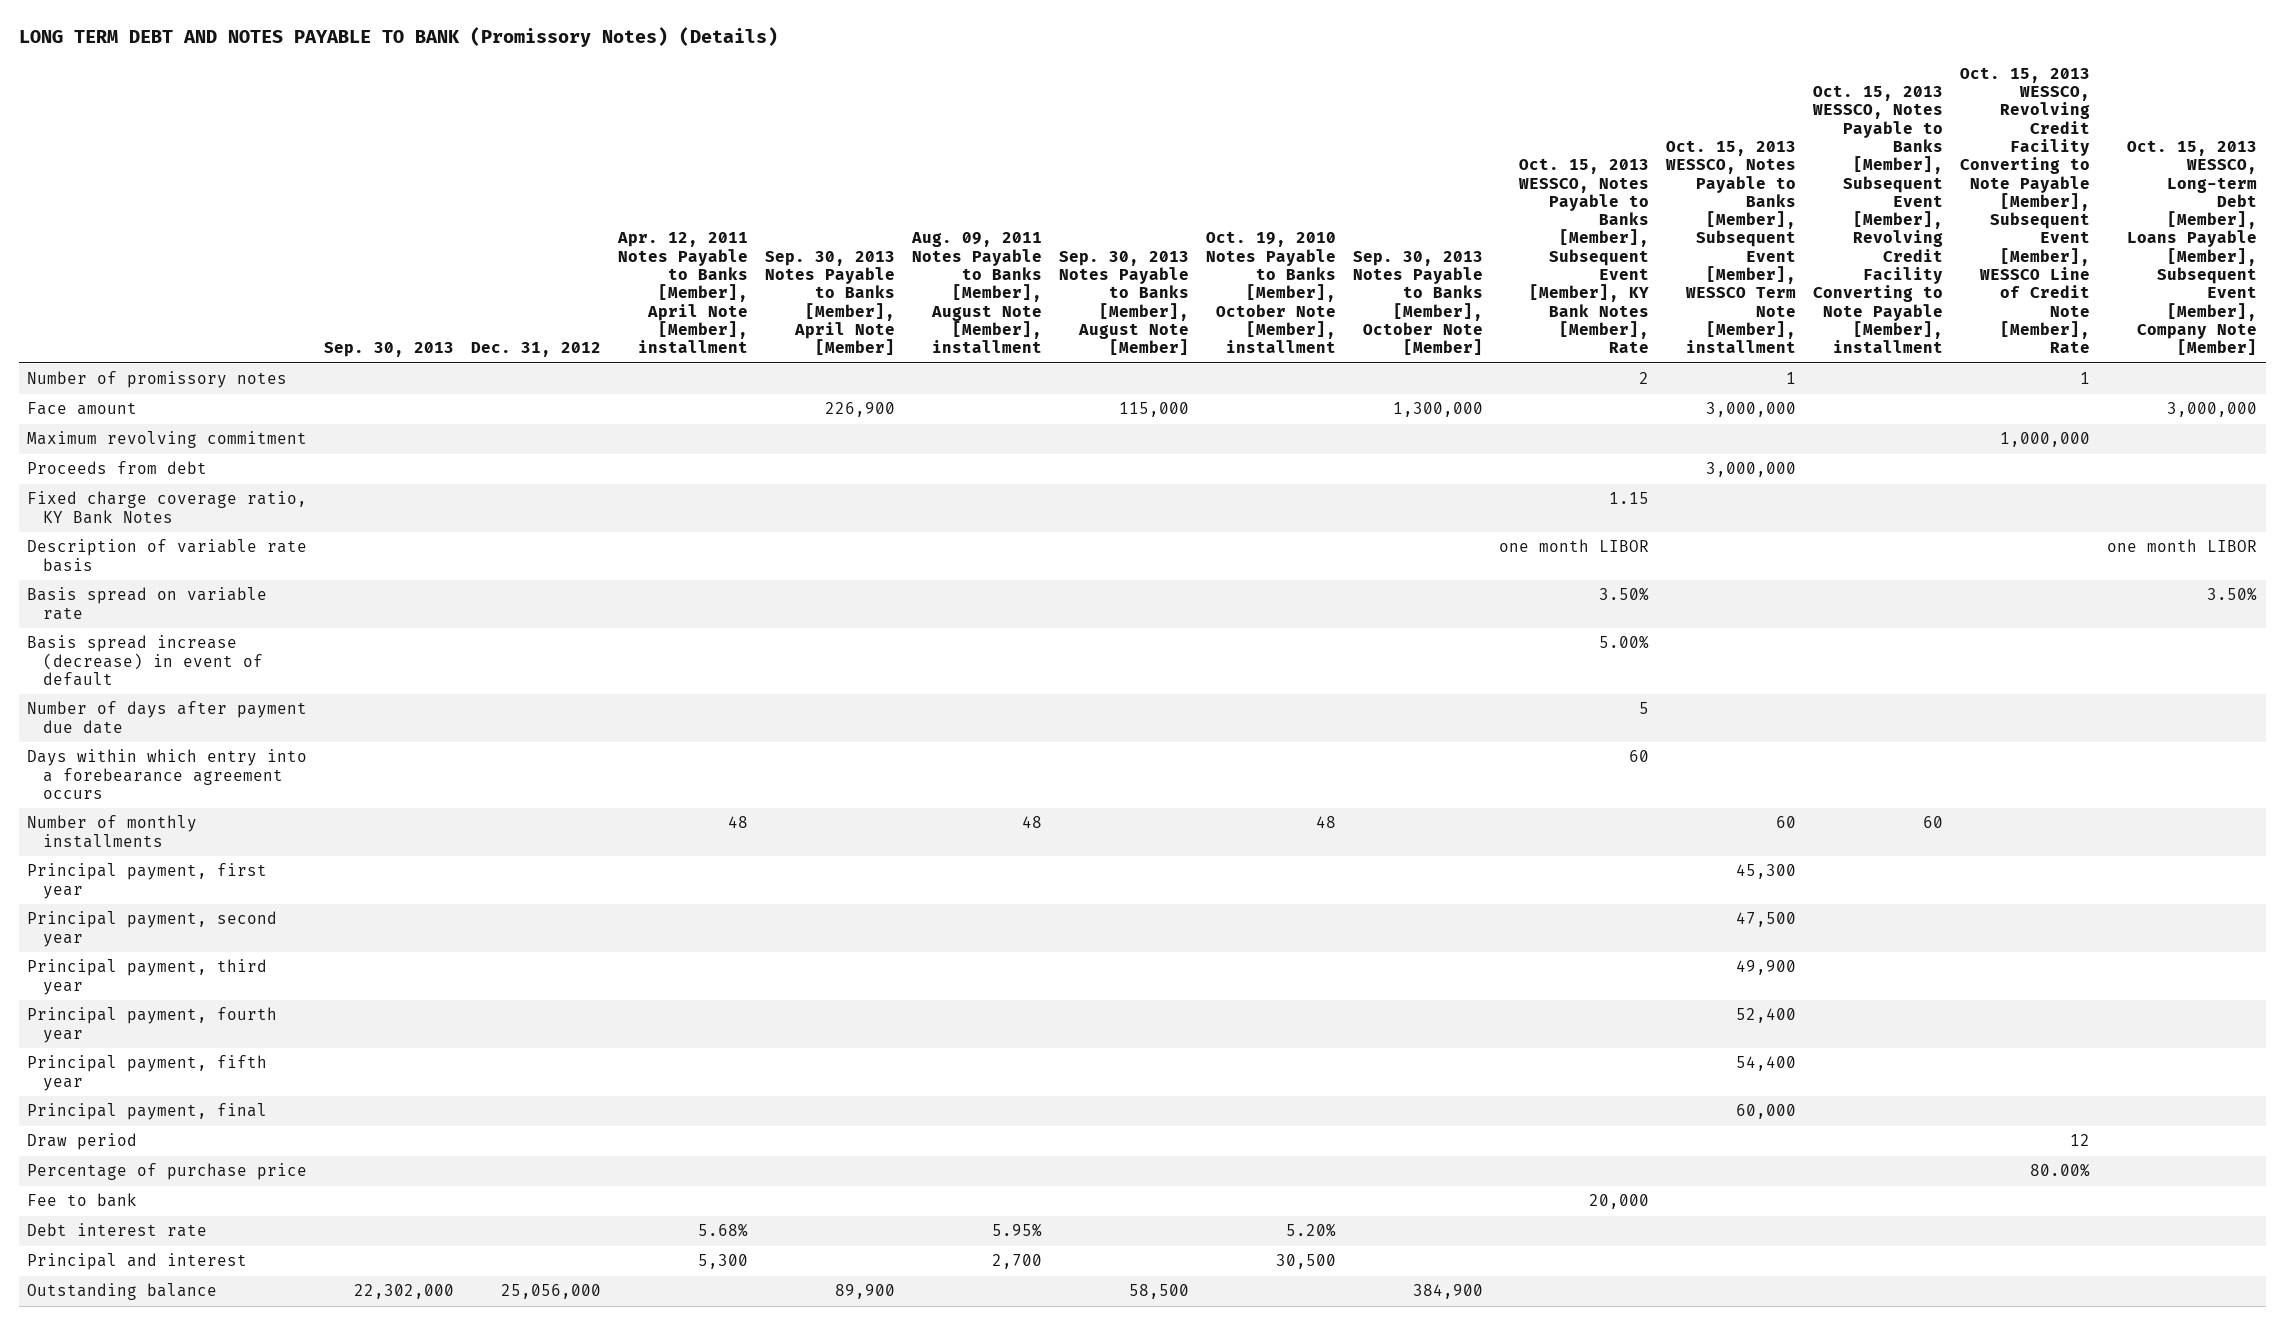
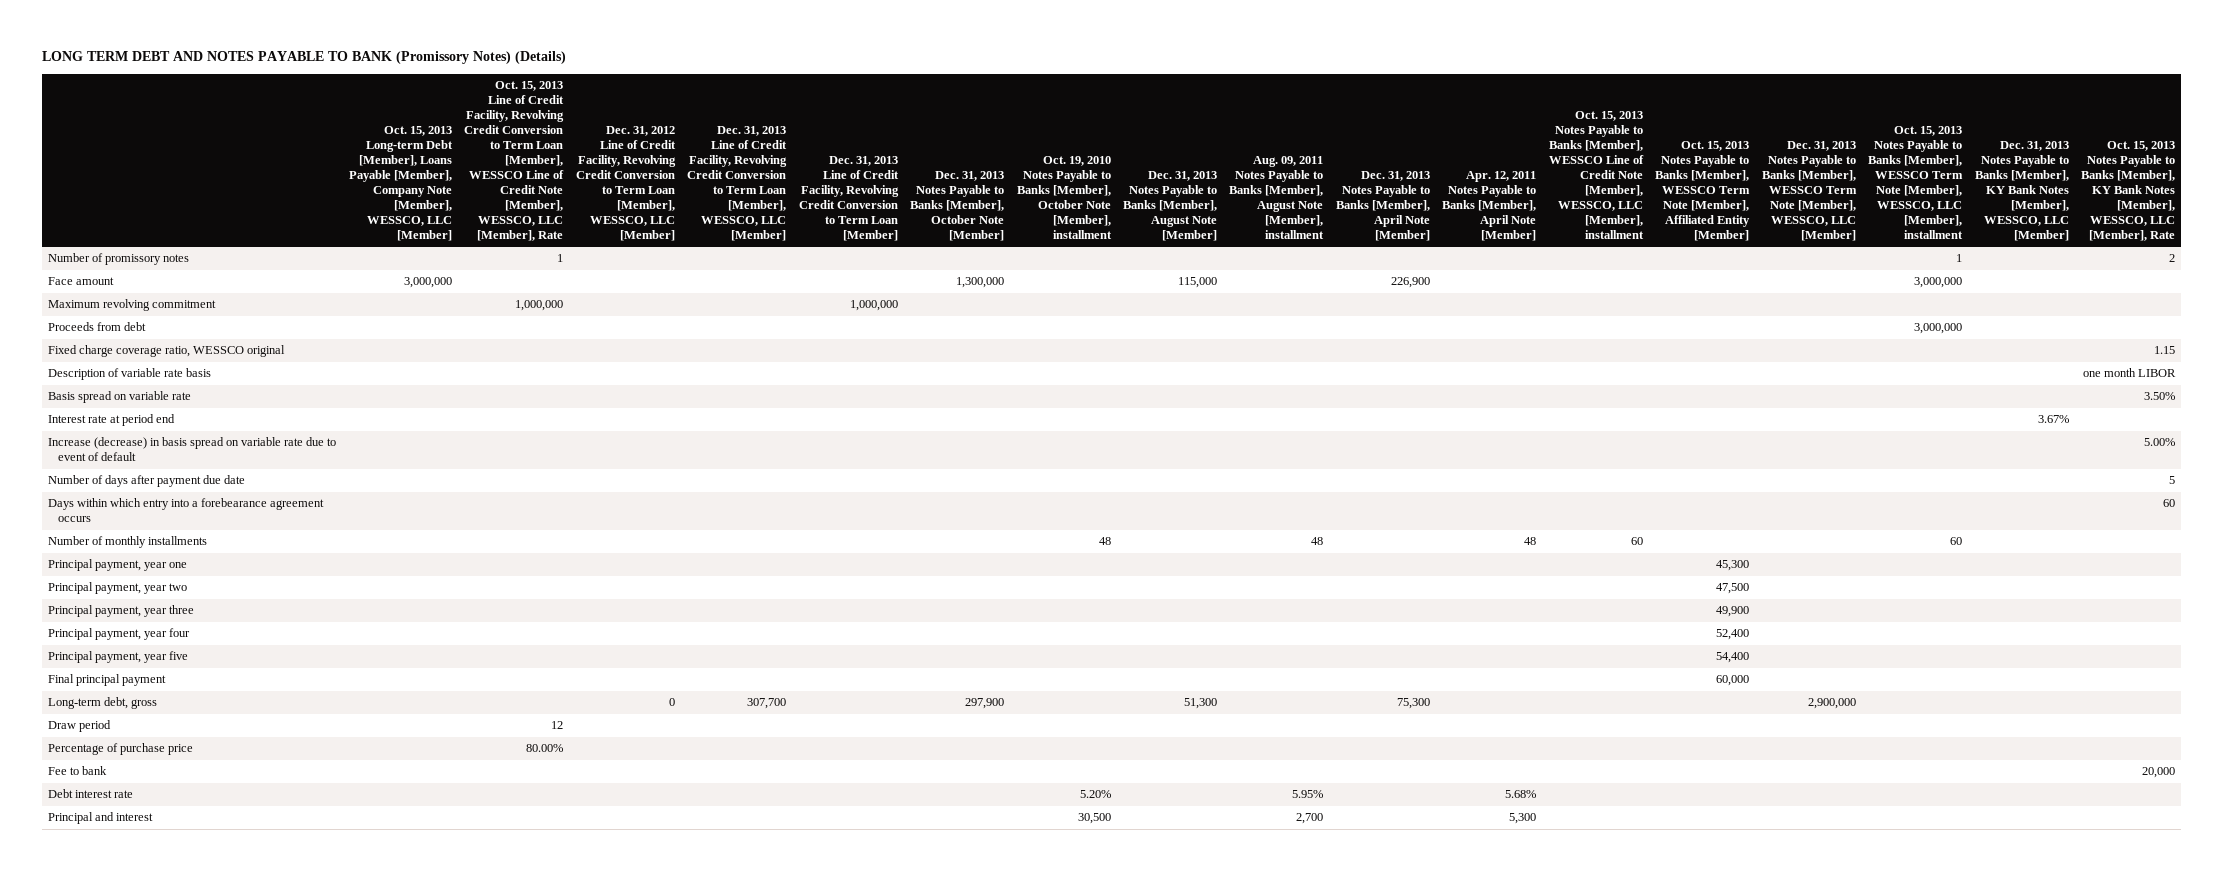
- | Sep. 30, 2013 | Dec. 31, 2012 | Apr. 12, 2011 Notes Payable to Banks [Member], April Note [Member], installment | Sep. 30, 2013 Notes Payable to Banks [Member], April Note [Member] | Aug. 09, 2011 Notes Payable to Banks [Member], August Note [Member], installment | Sep. 30, 2013 Notes Payable to Banks [Member], August Note [Member] | Oct. 19, 2010 Notes Payable to Banks [Member], October Note [Member], installment | Sep. 30, 2013 Notes Payable to Banks [Member], October Note [Member] | Oct. 15, 2013 WESSCO, Notes Payable to Banks [Member], Subsequent Event [Member], KY Bank Notes [Member], Rate | Oct. 15, 2013 WESSCO, Notes Payable to Banks [Member], Subsequent Event [Member], WESSCO Term Note [Member], installment | Oct. 15, 2013 WESSCO, Notes Payable to Banks [Member], Subsequent Event [Member], Revolving Credit Facility Converting to Note Payable [Member], installment | Oct. 15, 2013 WESSCO, Revolving Credit Facility Converting to Note Payable [Member], Subsequent Event [Member], WESSCO Line of Credit Note [Member], Rate | Oct. 15, 2013 WESSCO, Long-term Debt [Member], Loans Payable [Member], Subsequent Event [Member], Company Note [Member]
+ | Oct. 15, 2013 Long-term Debt [Member], Loans Payable [Member], Company Note [Member], WESSCO, LLC [Member] | Oct. 15, 2013 Line of Credit Facility, Revolving Credit Conversion to Term Loan [Member], WESSCO Line of Credit Note [Member], WESSCO, LLC [Member], Rate | Dec. 31, 2012 Line of Credit Facility, Revolving Credit Conversion to Term Loan [Member], WESSCO, LLC [Member] | Dec. 31, 2013 Line of Credit Facility, Revolving Credit Conversion to Term Loan [Member], WESSCO, LLC [Member] | Dec. 31, 2013 Line of Credit Facility, Revolving Credit Conversion to Term Loan [Member] | Dec. 31, 2013 Notes Payable to Banks [Member], October Note [Member] | Oct. 19, 2010 Notes Payable to Banks [Member], October Note [Member], installment | Dec. 31, 2013 Notes Payable to Banks [Member], August Note [Member] | Aug. 09, 2011 Notes Payable to Banks [Member], August Note [Member], installment | Dec. 31, 2013 Notes Payable to Banks [Member], April Note [Member] | Apr. 12, 2011 Notes Payable to Banks [Member], April Note [Member] | Oct. 15, 2013 Notes Payable to Banks [Member], WESSCO Line of Credit Note [Member], WESSCO, LLC [Member], installment | Oct. 15, 2013 Notes Payable to Banks [Member], WESSCO Term Note [Member], Affiliated Entity [Member] | Dec. 31, 2013 Notes Payable to Banks [Member], WESSCO Term Note [Member], WESSCO, LLC [Member] | Oct. 15, 2013 Notes Payable to Banks [Member], WESSCO Term Note [Member], WESSCO, LLC [Member], installment | Dec. 31, 2013 Notes Payable to Banks [Member], KY Bank Notes [Member], WESSCO, LLC [Member] | Oct. 15, 2013 Notes Payable to Banks [Member], KY Bank Notes [Member], WESSCO, LLC [Member], Rate
- Fixed charge coverage ratio, KY Bank Notes | | | | | | | | | 1.15 | | | |
+ Fixed charge coverage ratio, WESSCO original | | | | | | | | | | | | | | | | | 1.15
- Basis spread increase (decrease) in event of default | | | | | | | | | 5.00% | | | |
+ Interest rate at period end | | | | | | | | | | | | | | | | 3.67% |
+ Increase (decrease) in basis spread on variable rate due to event of default | | | | | | | | | | | | | | | | | 5.00%
- Principal payment, first year | | | | | | | | | | 45,300 | | |
- Principal payment, second year | | | | | | | | | | 47,500 | | |
- Principal payment, third year | | | | | | | | | | 49,900 | | |
- Principal payment, fourth year | | | | | | | | | | 52,400 | | |
- Principal payment, fifth year | | | | | | | | | | 54,400 | | |
- Principal payment, final | | | | | | | | | | 60,000 | | |
+ Principal payment, year one | | | | | | | | | | | | | 45,300 | | | |
+ Principal payment, year two | | | | | | | | | | | | | 47,500 | | | |
+ Principal payment, year three | | | | | | | | | | | | | 49,900 | | | |
+ Principal payment, year four | | | | | | | | | | | | | 52,400 | | | |
+ Principal payment, year five | | | | | | | | | | | | | 54,400 | | | |
+ Final principal payment | | | | | | | | | | | | | 60,000 | | | |
+ Long-term debt, gross | | | 0 | 307,700 | | 297,900 | | 51,300 | | 75,300 | | | | 2,900,000 | | |
- Outstanding balance | 22,302,000 | 25,056,000 | | 89,900 | | 58,500 | | 384,900 | | | | |

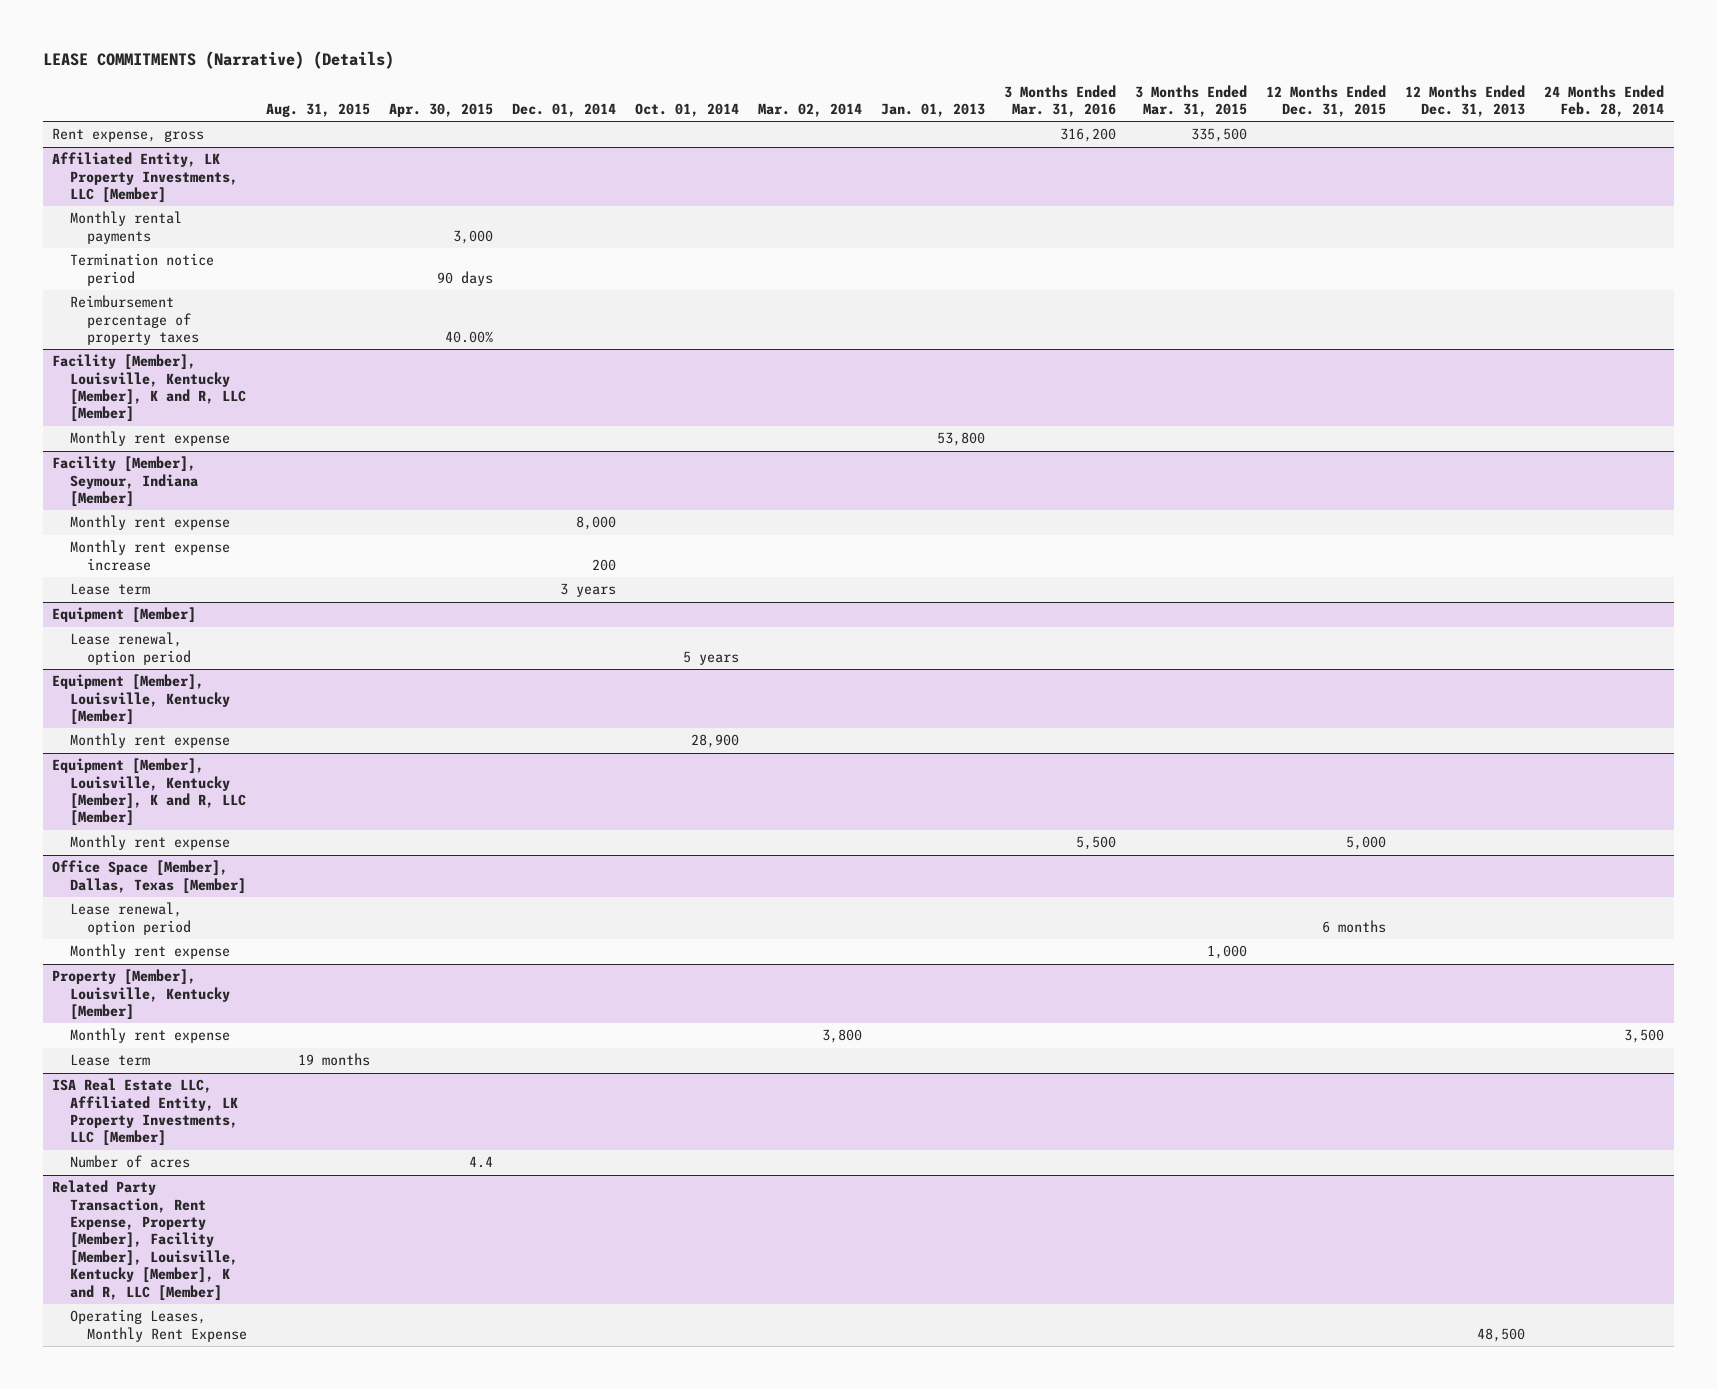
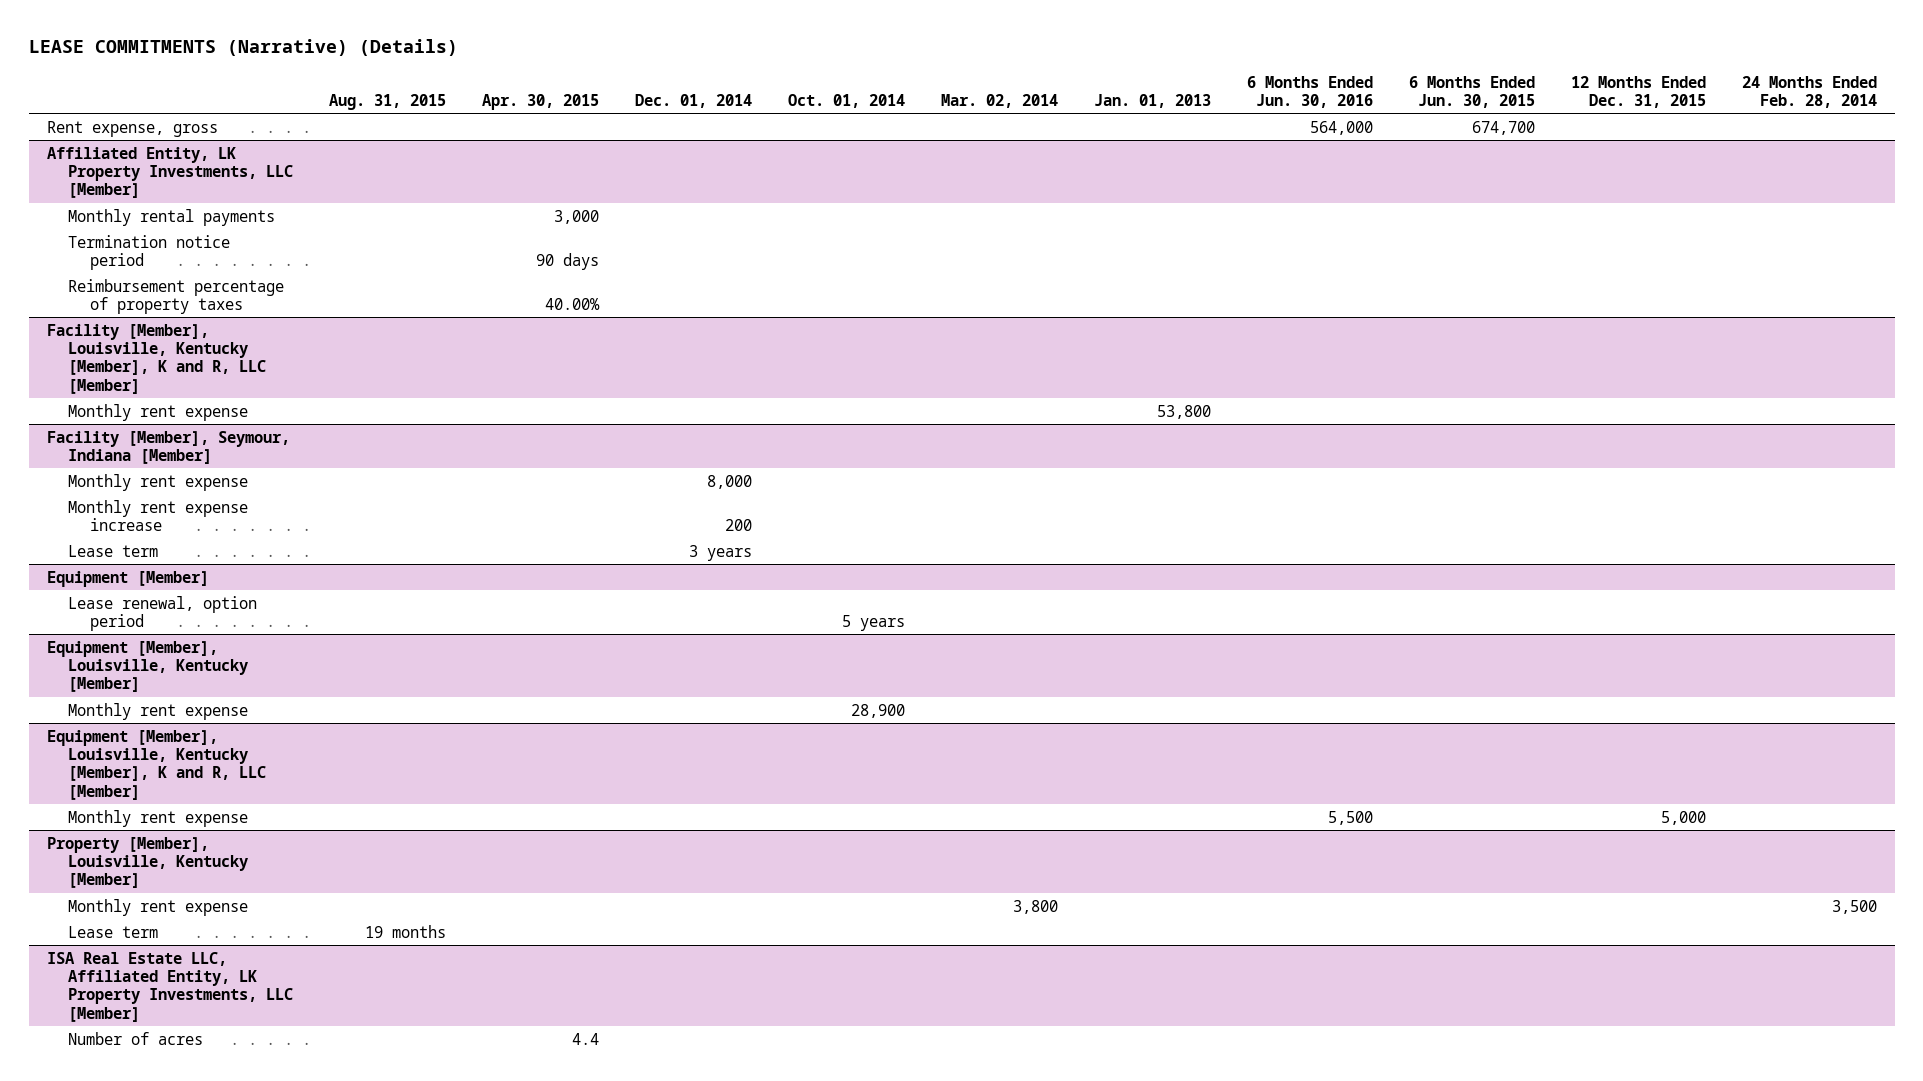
- | Aug. 31, 2015 | Apr. 30, 2015 | Dec. 01, 2014 | Oct. 01, 2014 | Mar. 02, 2014 | Jan. 01, 2013 | 3 Months Ended Mar. 31, 2016 | 3 Months Ended Mar. 31, 2015 | 12 Months Ended Dec. 31, 2015 | 12 Months Ended Dec. 31, 2013 | 24 Months Ended Feb. 28, 2014
+ | Aug. 31, 2015 | Apr. 30, 2015 | Dec. 01, 2014 | Oct. 01, 2014 | Mar. 02, 2014 | Jan. 01, 2013 | 6 Months Ended Jun. 30, 2016 | 6 Months Ended Jun. 30, 2015 | 12 Months Ended Dec. 31, 2015 | 24 Months Ended Feb. 28, 2014
- Office Space [Member], Dallas, Texas [Member]
- Lease renewal, option period | | | | | | | | | 6 months | |
- Monthly rent expense | | | | | | | | 1,000 | | |
- Related Party Transaction, Rent Expense, Property [Member], Facility [Member], Louisville, Kentucky [Member], K and R, LLC [Member]
- Operating Leases, Monthly Rent Expense | | | | | | | | | | 48,500 |

